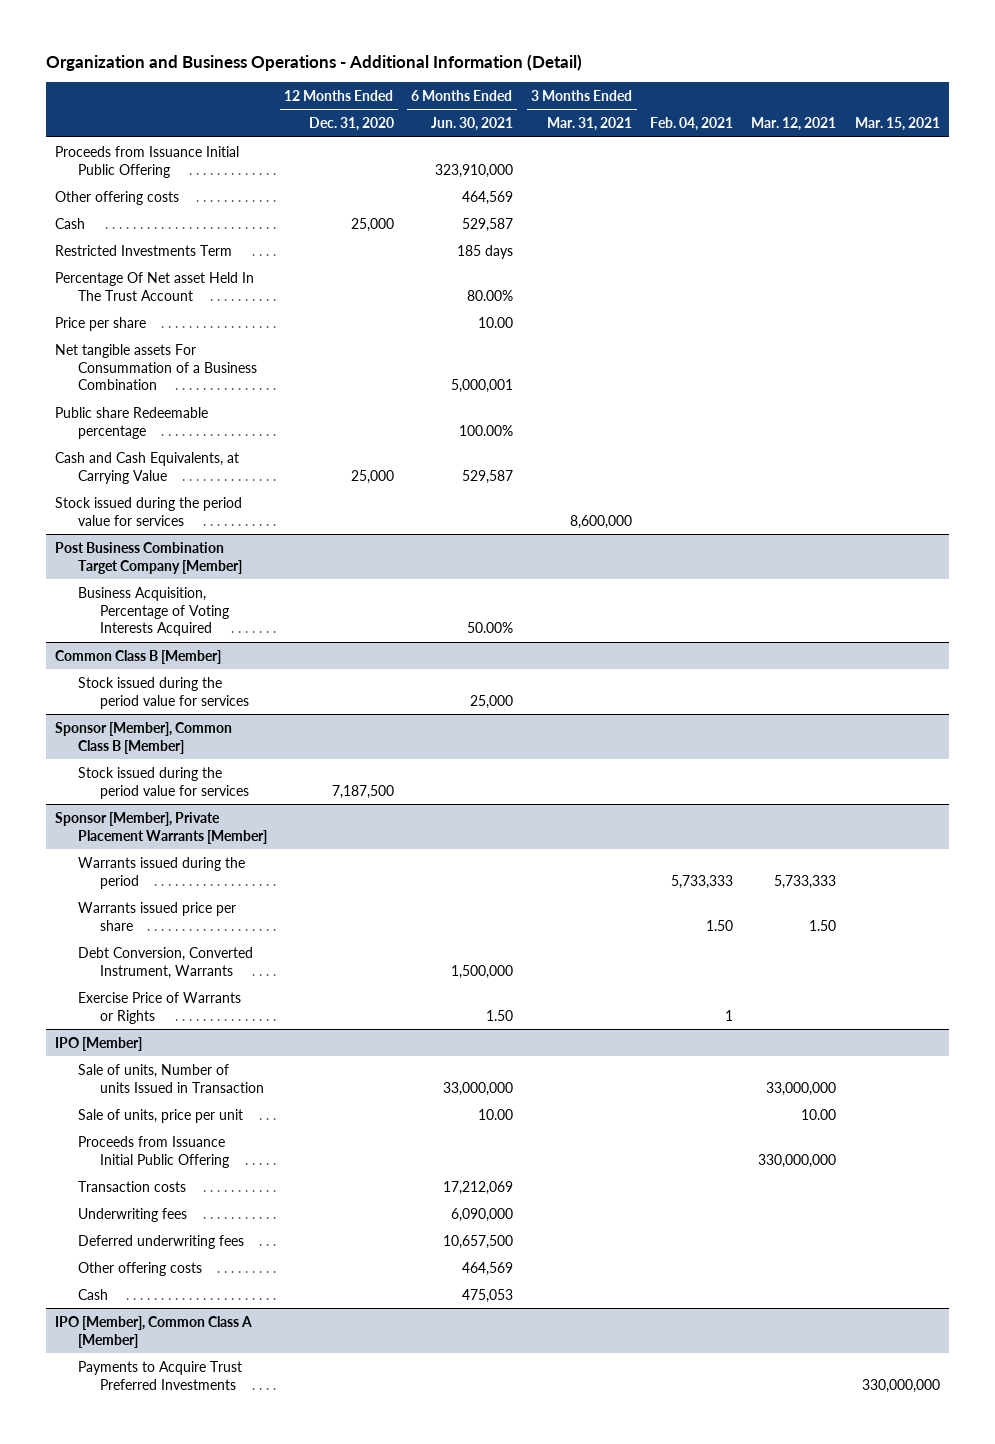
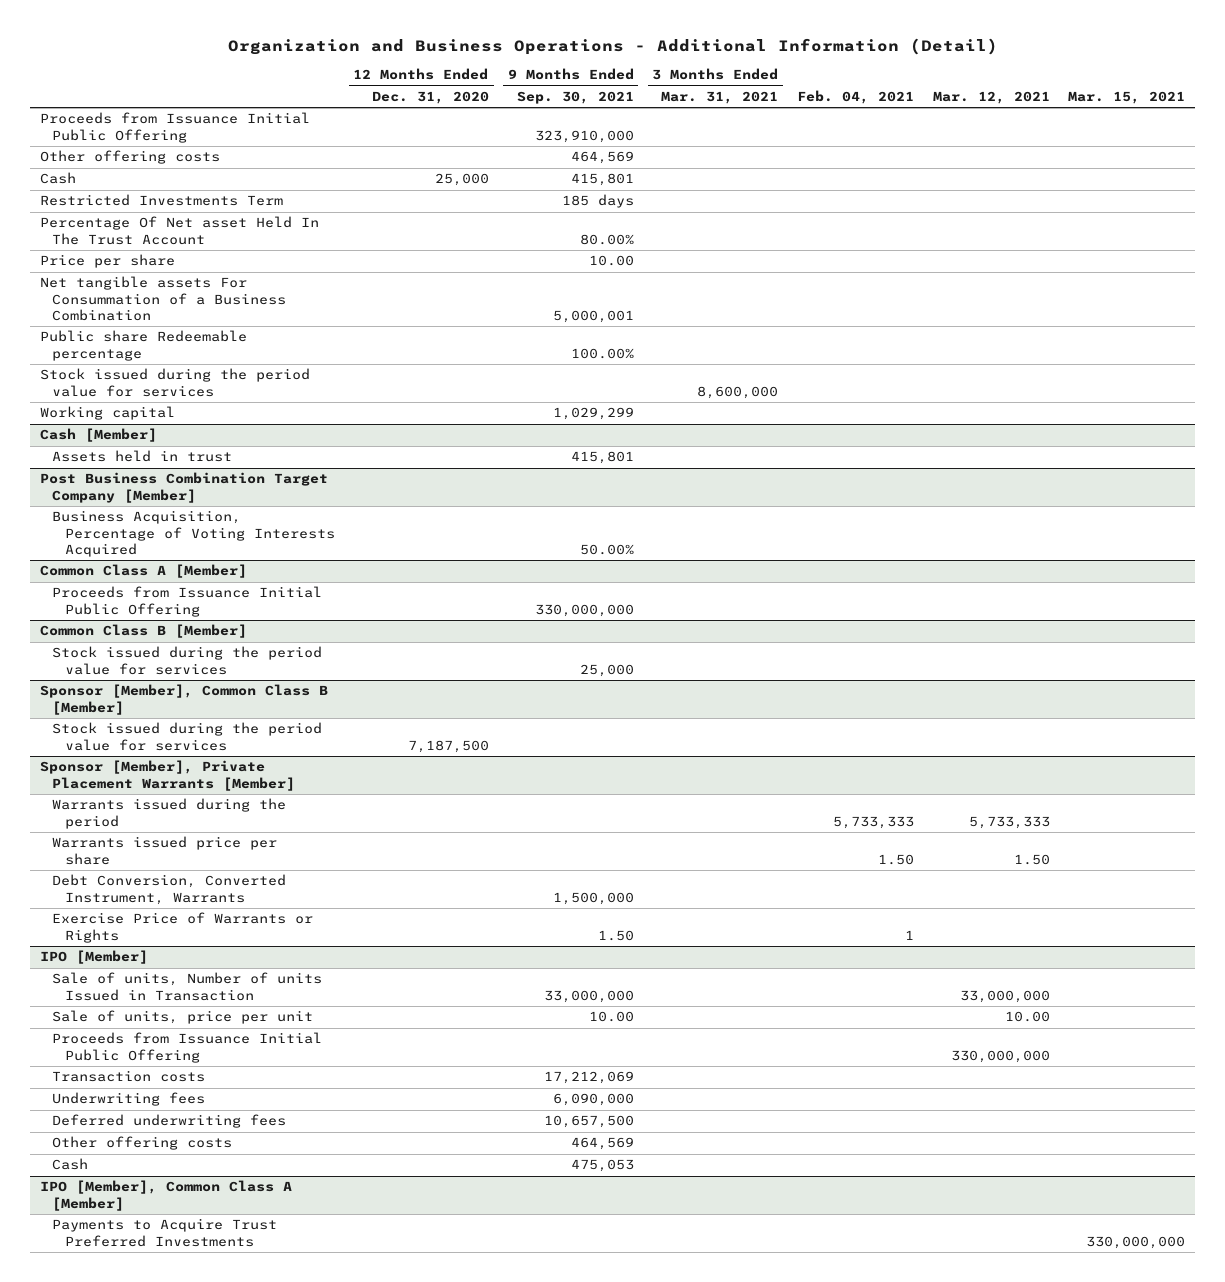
- | 12 Months Ended Dec. 31, 2020 | 6 Months Ended Jun. 30, 2021 | 3 Months Ended Mar. 31, 2021 | Feb. 04, 2021 | Mar. 12, 2021 | Mar. 15, 2021
+ | 12 Months Ended Dec. 31, 2020 | 9 Months Ended Sep. 30, 2021 | 3 Months Ended Mar. 31, 2021 | Feb. 04, 2021 | Mar. 12, 2021 | Mar. 15, 2021
- Cash and Cash Equivalents, at Carrying Value | 25,000 | 529,587 | | | |
+ Working capital | | 1,029,299 | | | |
+ Cash [Member]
+ Assets held in trust | | 415,801 | | | |
+ Common Class A [Member]
+ Proceeds from Issuance Initial Public Offering | | 330,000,000 | | | |

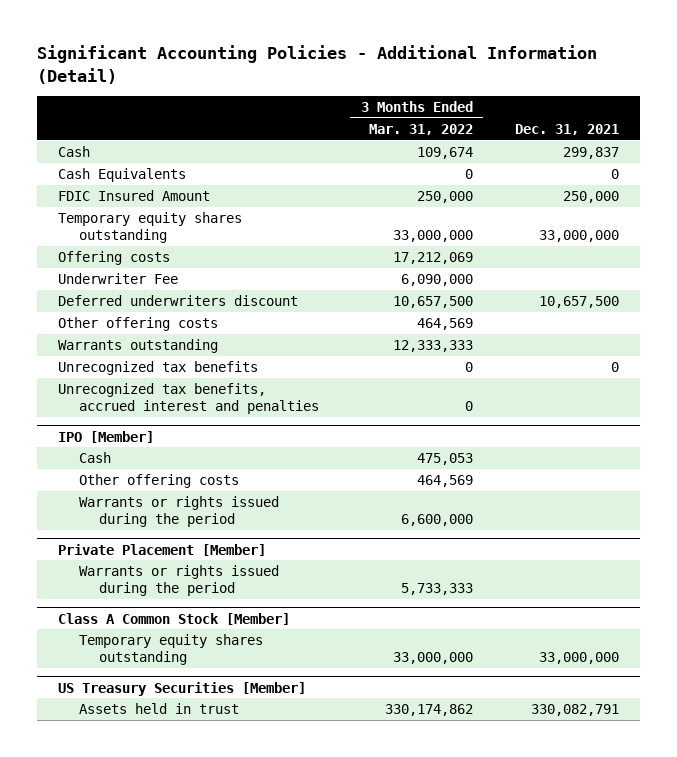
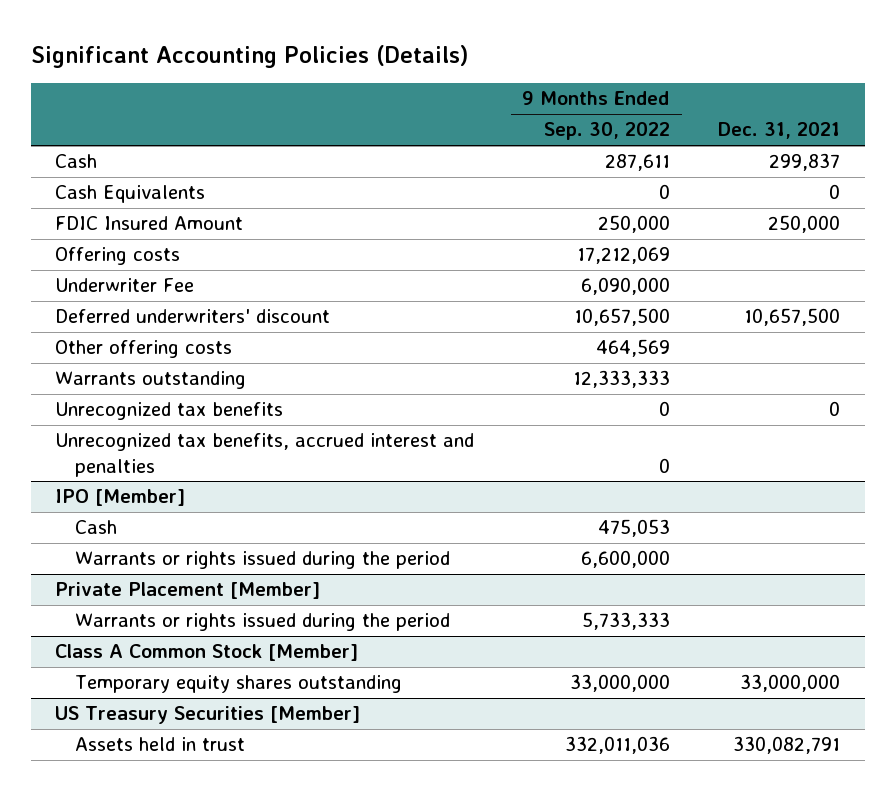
- Significant Accounting Policies - Additional Information (Detail)
+ Significant Accounting Policies (Details)
- | 3 Months Ended Mar. 31, 2022 | Dec. 31, 2021
+ | 9 Months Ended Sep. 30, 2022 | Dec. 31, 2021
- Temporary equity shares outstanding | 33,000,000 | 33,000,000
- Deferred underwriters discount | 10,657,500 | 10,657,500
+ Deferred underwriters' discount | 10,657,500 | 10,657,500
@ IPO [Member]
- Other offering costs | 464,569 |

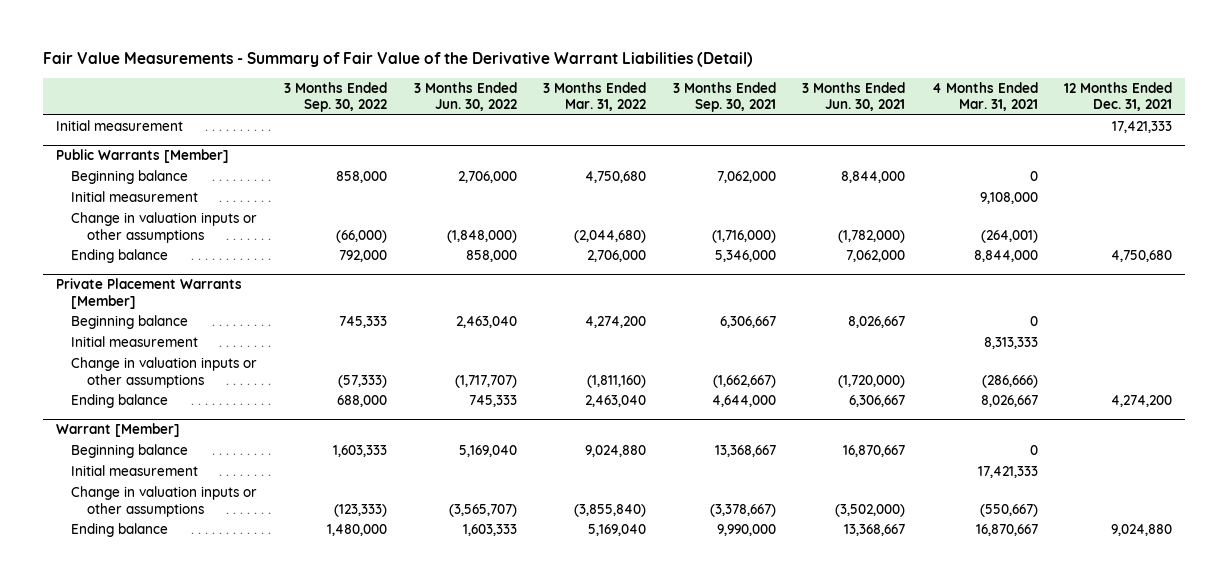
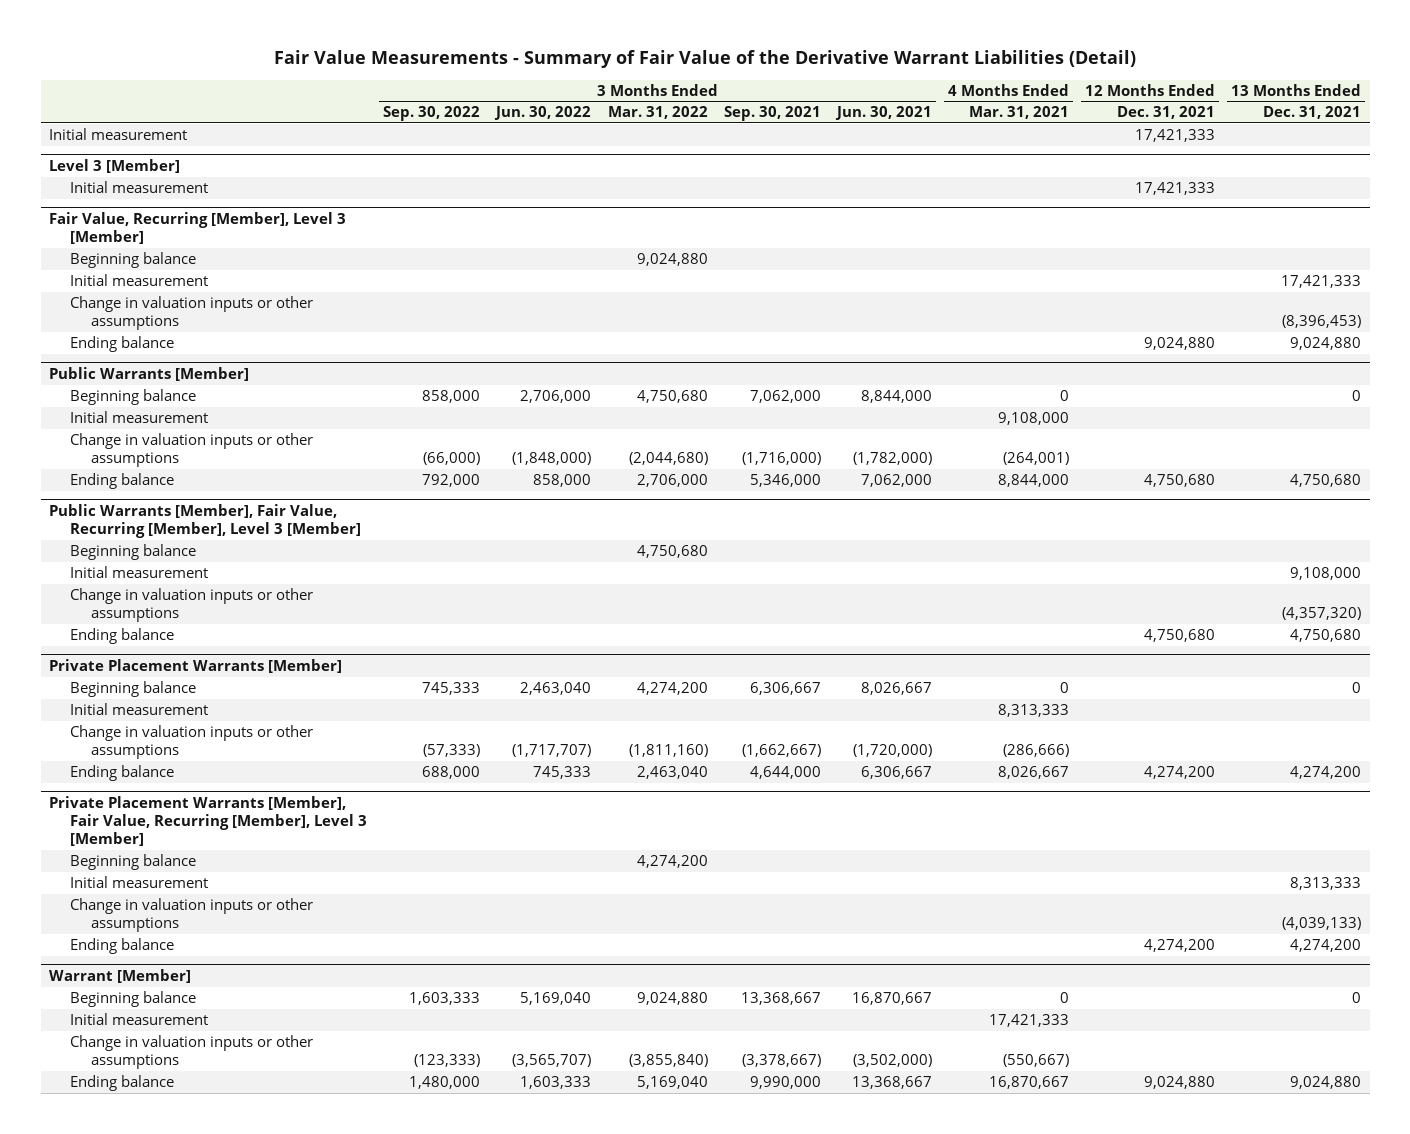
- | 3 Months Ended Sep. 30, 2022 | 3 Months Ended Jun. 30, 2022 | 3 Months Ended Mar. 31, 2022 | 3 Months Ended Sep. 30, 2021 | 3 Months Ended Jun. 30, 2021 | 4 Months Ended Mar. 31, 2021 | 12 Months Ended Dec. 31, 2021
+ | 3 Months Ended Sep. 30, 2022 | 3 Months Ended Jun. 30, 2022 | 3 Months Ended Mar. 31, 2022 | 3 Months Ended Sep. 30, 2021 | 3 Months Ended Jun. 30, 2021 | 4 Months Ended Mar. 31, 2021 | 12 Months Ended Dec. 31, 2021 | 13 Months Ended Dec. 31, 2021
+ Level 3 [Member]
+ Initial measurement | | | | | | | 17,421,333 |
+ Fair Value, Recurring [Member], Level 3 [Member]
+ Beginning balance | | | 9,024,880 | | | | |
+ Initial measurement | | | | | | | | 17,421,333
+ Change in valuation inputs or other assumptions | | | | | | | | (8,396,453)
+ Ending balance | | | | | | | 9,024,880 | 9,024,880
+ Public Warrants [Member], Fair Value, Recurring [Member], Level 3 [Member]
+ Beginning balance | | | 4,750,680 | | | | |
+ Initial measurement | | | | | | | | 9,108,000
+ Change in valuation inputs or other assumptions | | | | | | | | (4,357,320)
+ Ending balance | | | | | | | 4,750,680 | 4,750,680
+ Private Placement Warrants [Member], Fair Value, Recurring [Member], Level 3 [Member]
+ Beginning balance | | | 4,274,200 | | | | |
+ Initial measurement | | | | | | | | 8,313,333
+ Change in valuation inputs or other assumptions | | | | | | | | (4,039,133)
+ Ending balance | | | | | | | 4,274,200 | 4,274,200

